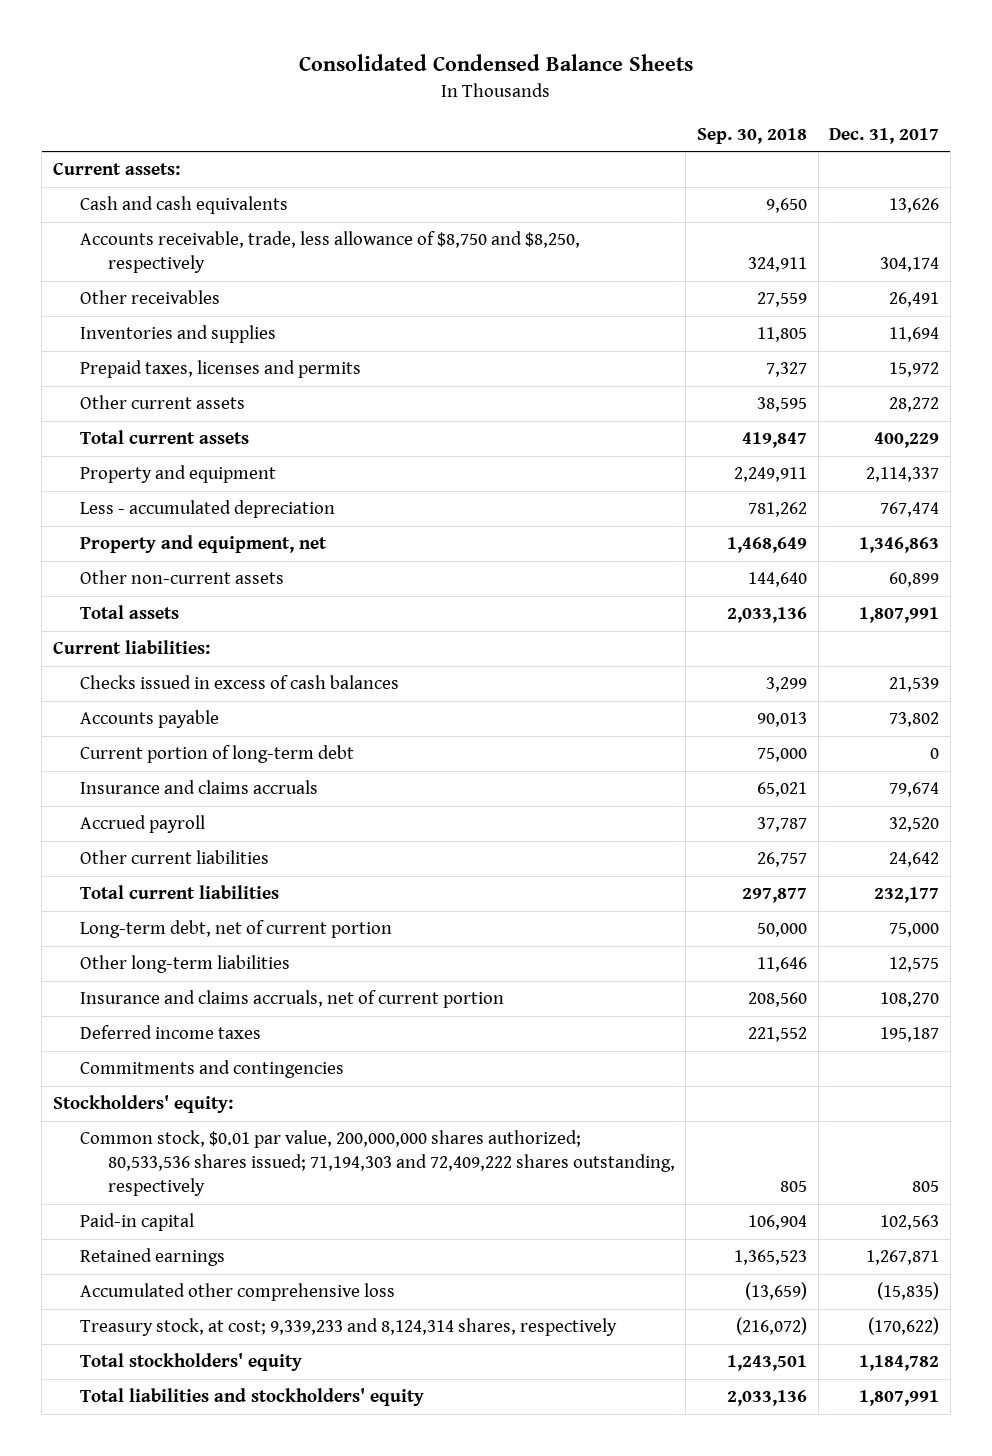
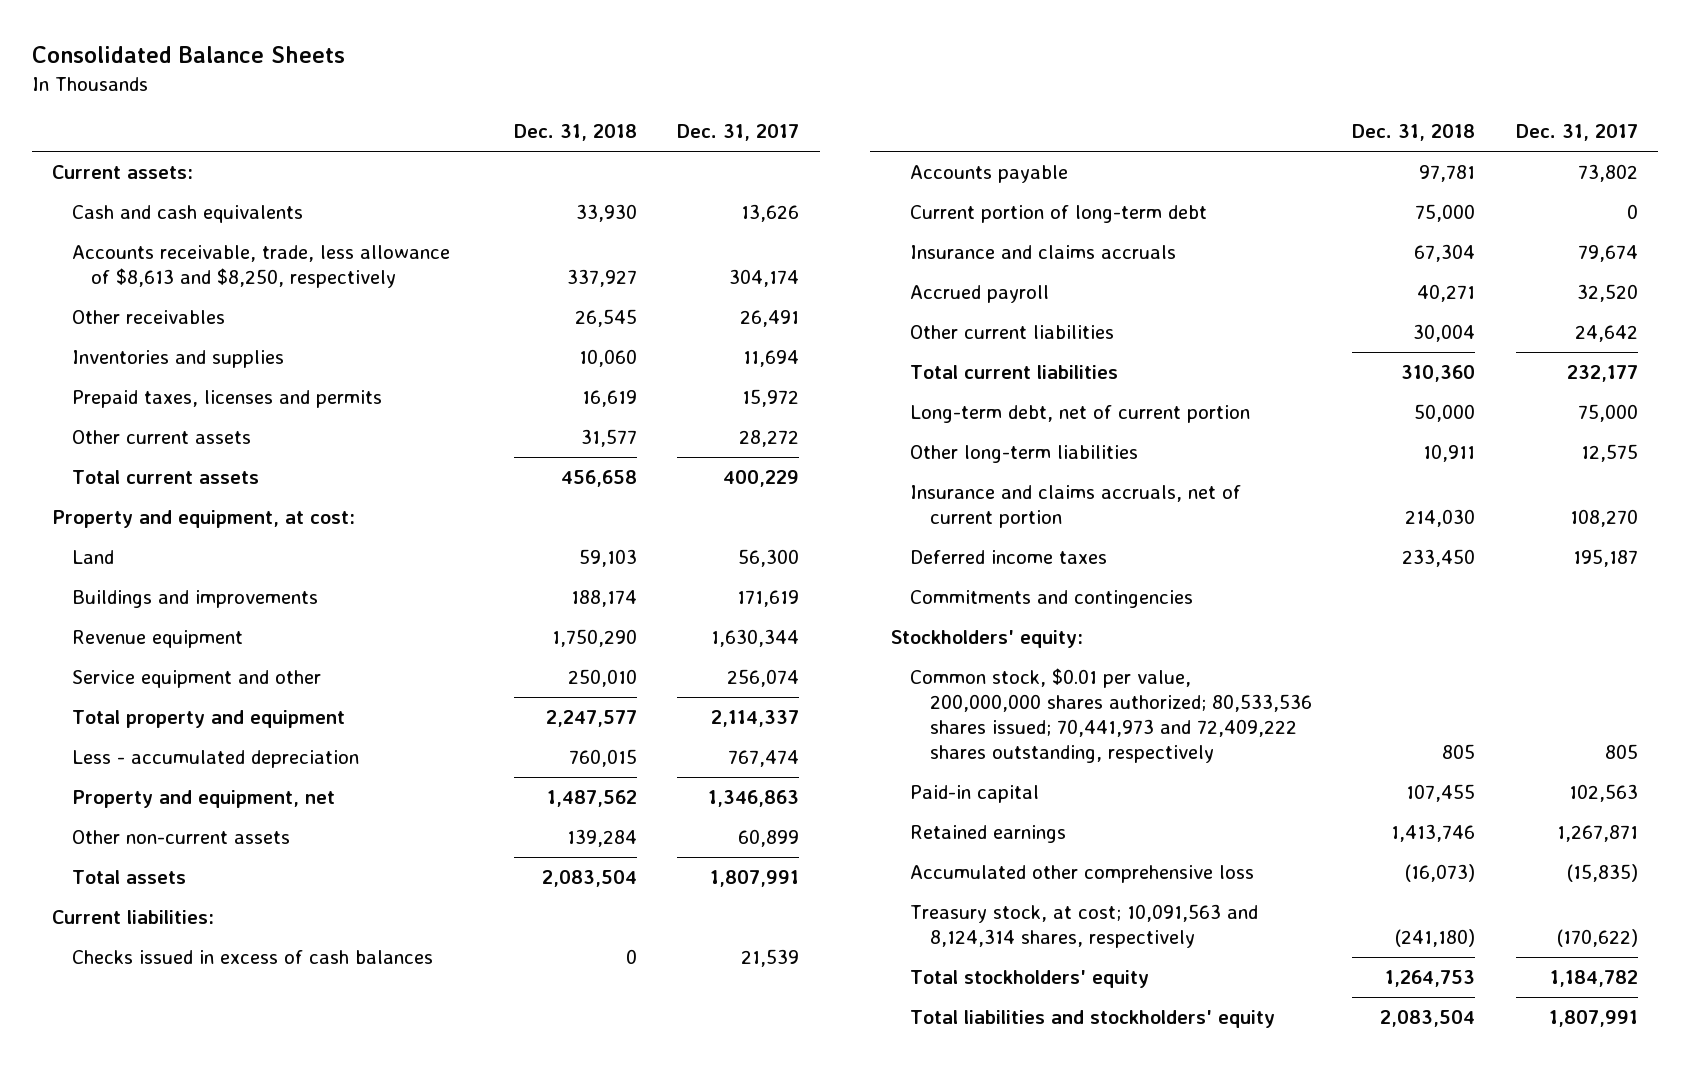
- Consolidated Condensed Balance Sheets
+ Consolidated Balance Sheets
- | Sep. 30, 2018 | Dec. 31, 2017
+ | Dec. 31, 2018 | Dec. 31, 2017
- Accounts receivable, trade, less allowance of $8,750 and $8,250, respectively | 324,911 | 304,174
+ Accounts receivable, trade, less allowance of $8,613 and $8,250, respectively | 337,927 | 304,174
- Property and equipment | 2,249,911 | 2,114,337
+ Property and equipment, at cost:
+ Land | 59,103 | 56,300
+ Buildings and improvements | 188,174 | 171,619
+ Revenue equipment | 1,750,290 | 1,630,344
+ Service equipment and other | 250,010 | 256,074
+ Total property and equipment | 2,247,577 | 2,114,337
- Common stock, $0.01 par value, 200,000,000 shares authorized; 80,533,536 shares issued; 71,194,303 and 72,409,222 shares outstanding, respectively | 805 | 805
+ Common stock, $0.01 per value, 200,000,000 shares authorized; 80,533,536 shares issued; 70,441,973 and 72,409,222 shares outstanding, respectively | 805 | 805
- Treasury stock, at cost; 9,339,233 and 8,124,314 shares, respectively | (216,072) | (170,622)
+ Treasury stock, at cost; 10,091,563 and 8,124,314 shares, respectively | (241,180) | (170,622)

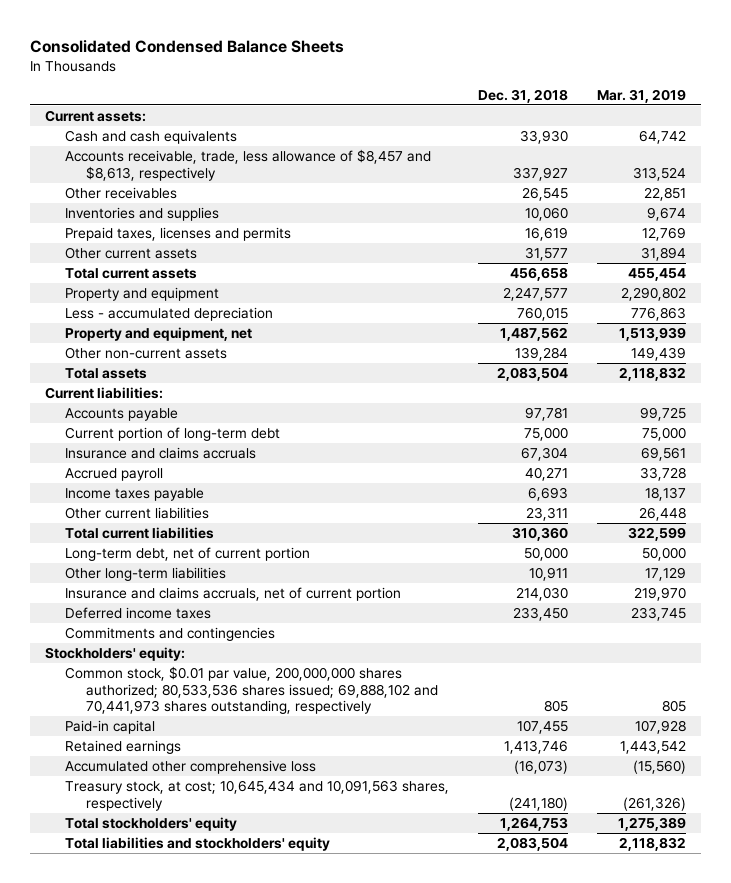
- Consolidated Balance Sheets
+ Consolidated Condensed Balance Sheets
- | Dec. 31, 2018 | Dec. 31, 2017
+ | Dec. 31, 2018 | Mar. 31, 2019
- Accounts receivable, trade, less allowance of $8,613 and $8,250, respectively | 337,927 | 304,174
+ Accounts receivable, trade, less allowance of $8,457 and $8,613, respectively | 337,927 | 313,524
- Property and equipment, at cost:
- Land | 59,103 | 56,300
- Buildings and improvements | 188,174 | 171,619
- Revenue equipment | 1,750,290 | 1,630,344
- Service equipment and other | 250,010 | 256,074
- Total property and equipment | 2,247,577 | 2,114,337
+ Property and equipment | 2,247,577 | 2,290,802
- Checks issued in excess of cash balances | 0 | 21,539
- Other current liabilities | 30,004 | 24,642
+ Income taxes payable | 6,693 | 18,137
+ Other current liabilities | 23,311 | 26,448
- Common stock, $0.01 per value, 200,000,000 shares authorized; 80,533,536 shares issued; 70,441,973 and 72,409,222 shares outstanding, respectively | 805 | 805
+ Common stock, $0.01 par value, 200,000,000 shares authorized; 80,533,536 shares issued; 69,888,102 and 70,441,973 shares outstanding, respectively | 805 | 805
- Treasury stock, at cost; 10,091,563 and 8,124,314 shares, respectively | (241,180) | (170,622)
+ Treasury stock, at cost; 10,645,434 and 10,091,563 shares, respectively | (241,180) | (261,326)

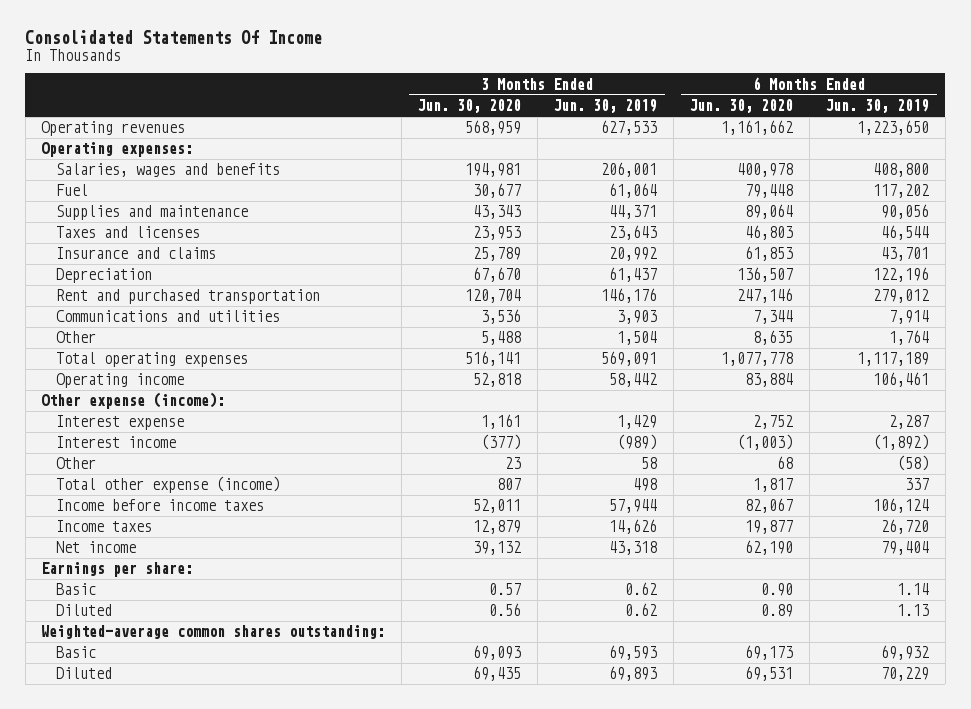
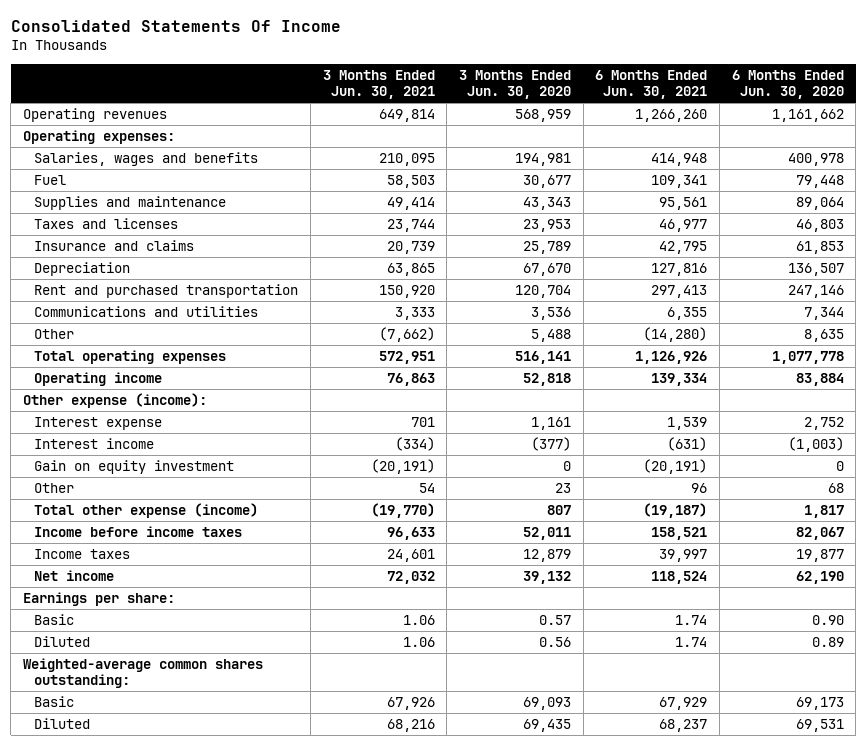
- | 3 Months Ended Jun. 30, 2020 | 3 Months Ended Jun. 30, 2019 | 6 Months Ended Jun. 30, 2020 | 6 Months Ended Jun. 30, 2019
+ | 3 Months Ended Jun. 30, 2021 | 3 Months Ended Jun. 30, 2020 | 6 Months Ended Jun. 30, 2021 | 6 Months Ended Jun. 30, 2020
+ Gain on equity investment | (20,191) | 0 | (20,191) | 0

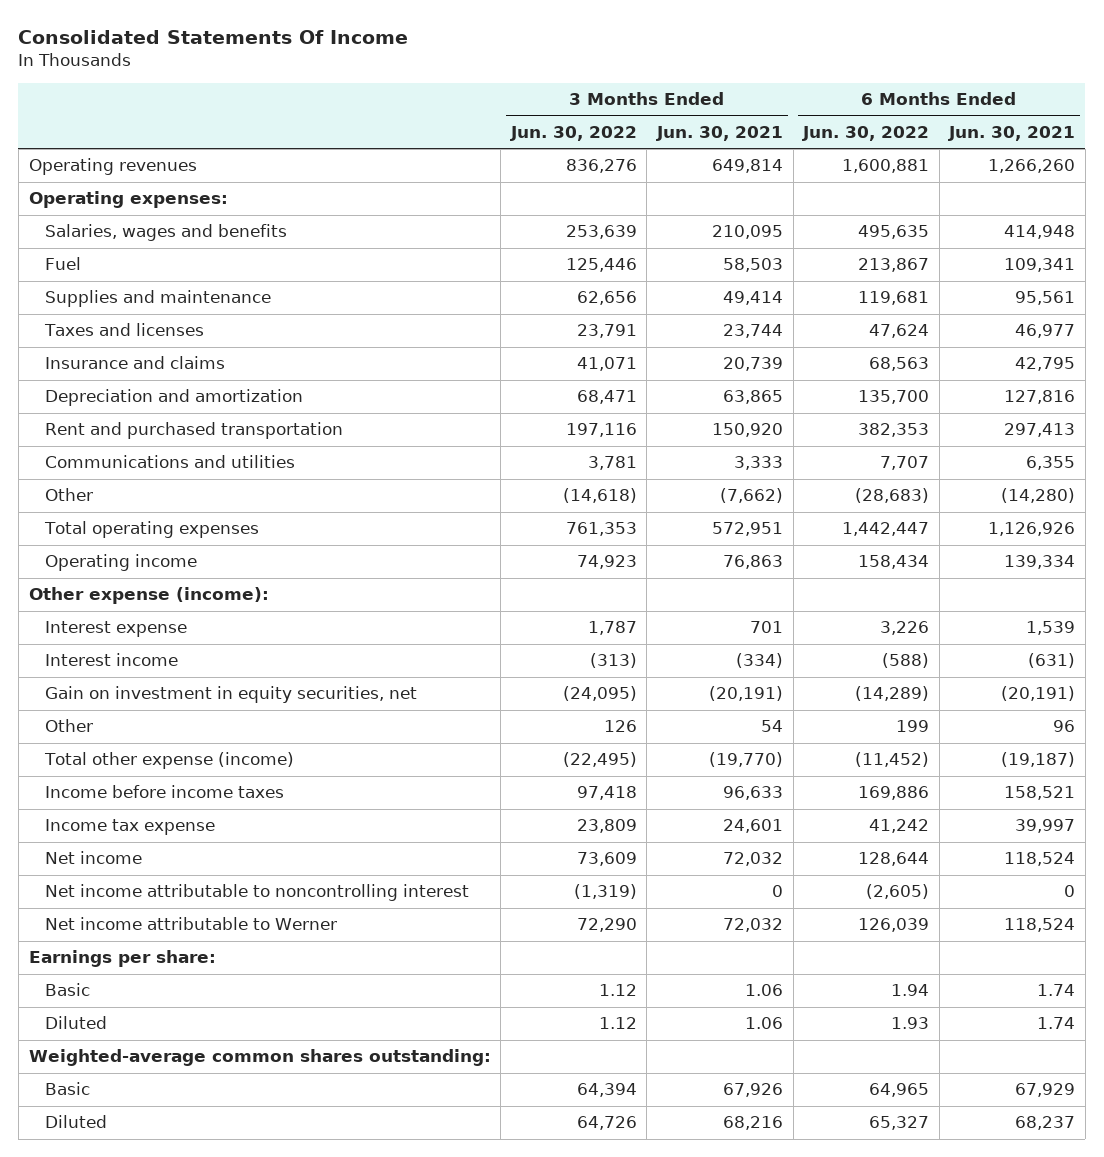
- | 3 Months Ended Jun. 30, 2021 | 3 Months Ended Jun. 30, 2020 | 6 Months Ended Jun. 30, 2021 | 6 Months Ended Jun. 30, 2020
+ | 3 Months Ended Jun. 30, 2022 | 3 Months Ended Jun. 30, 2021 | 6 Months Ended Jun. 30, 2022 | 6 Months Ended Jun. 30, 2021
- Depreciation | 63,865 | 67,670 | 127,816 | 136,507
+ Depreciation and amortization | 68,471 | 63,865 | 135,700 | 127,816
- Gain on equity investment | (20,191) | 0 | (20,191) | 0
+ Gain on investment in equity securities, net | (24,095) | (20,191) | (14,289) | (20,191)
- Income taxes | 24,601 | 12,879 | 39,997 | 19,877
+ Income tax expense | 23,809 | 24,601 | 41,242 | 39,997
+ Net income attributable to noncontrolling interest | (1,319) | 0 | (2,605) | 0
+ Net income attributable to Werner | 72,290 | 72,032 | 126,039 | 118,524

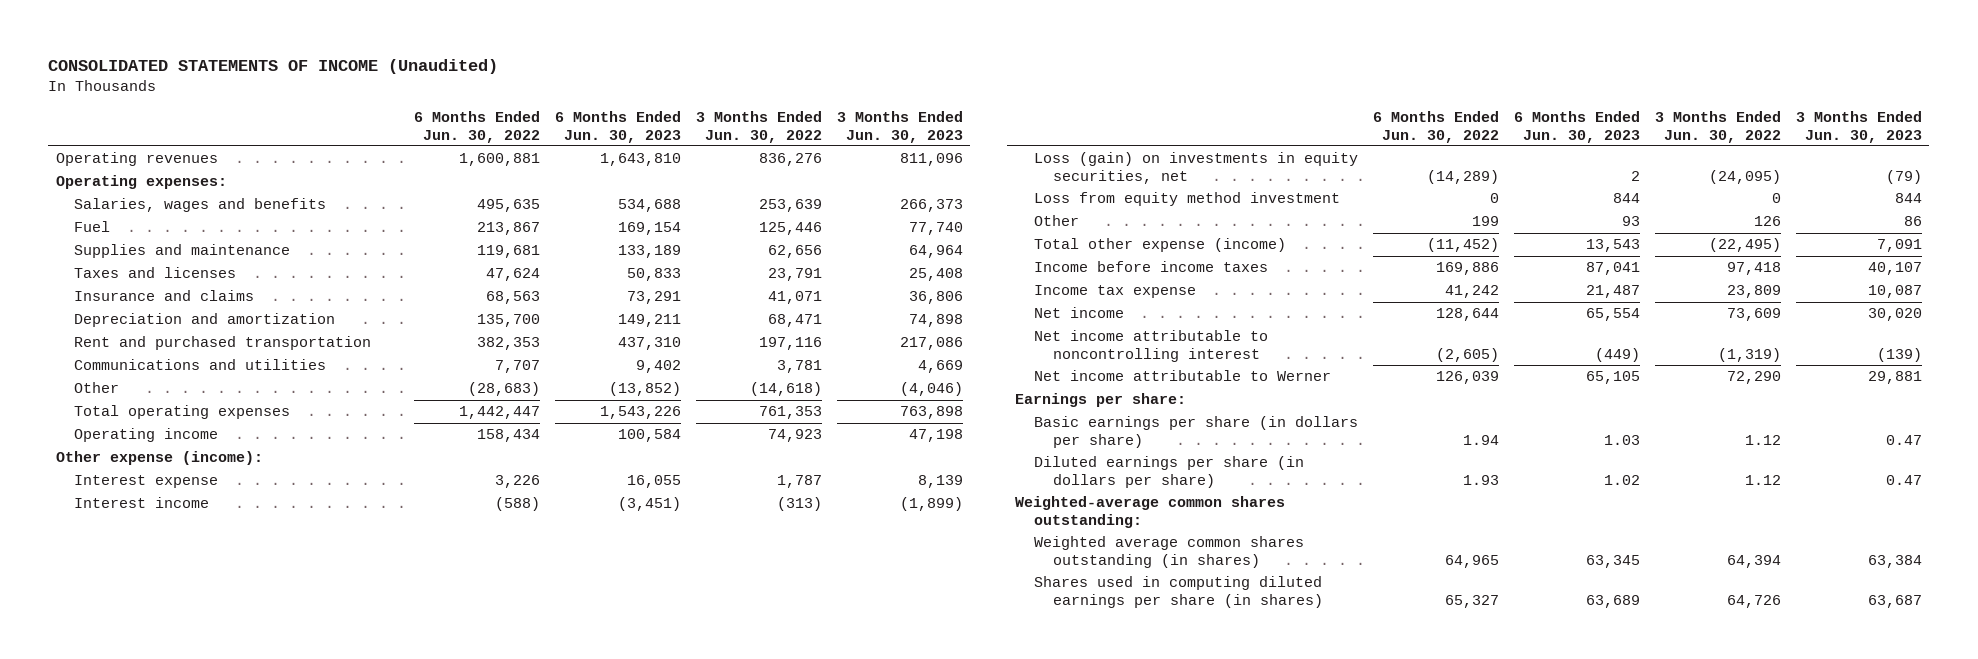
- Consolidated Statements Of Income
+ CONSOLIDATED STATEMENTS OF INCOME (Unaudited)
- | 3 Months Ended Jun. 30, 2022 | 3 Months Ended Jun. 30, 2021 | 6 Months Ended Jun. 30, 2022 | 6 Months Ended Jun. 30, 2021
+ | 6 Months Ended Jun. 30, 2022 | 6 Months Ended Jun. 30, 2023 | 3 Months Ended Jun. 30, 2022 | 3 Months Ended Jun. 30, 2023
- Gain on investment in equity securities, net | (24,095) | (20,191) | (14,289) | (20,191)
+ Loss (gain) on investments in equity securities, net | (14,289) | 2 | (24,095) | (79)
+ Loss from equity method investment | 0 | 844 | 0 | 844
- Basic | 1.12 | 1.06 | 1.94 | 1.74
- Diluted | 1.12 | 1.06 | 1.93 | 1.74
+ Basic earnings per share (in dollars per share) | 1.94 | 1.03 | 1.12 | 0.47
+ Diluted earnings per share (in dollars per share) | 1.93 | 1.02 | 1.12 | 0.47
- Basic | 64,394 | 67,926 | 64,965 | 67,929
- Diluted | 64,726 | 68,216 | 65,327 | 68,237
+ Weighted average common shares outstanding (in shares) | 64,965 | 63,345 | 64,394 | 63,384
+ Shares used in computing diluted earnings per share (in shares) | 65,327 | 63,689 | 64,726 | 63,687

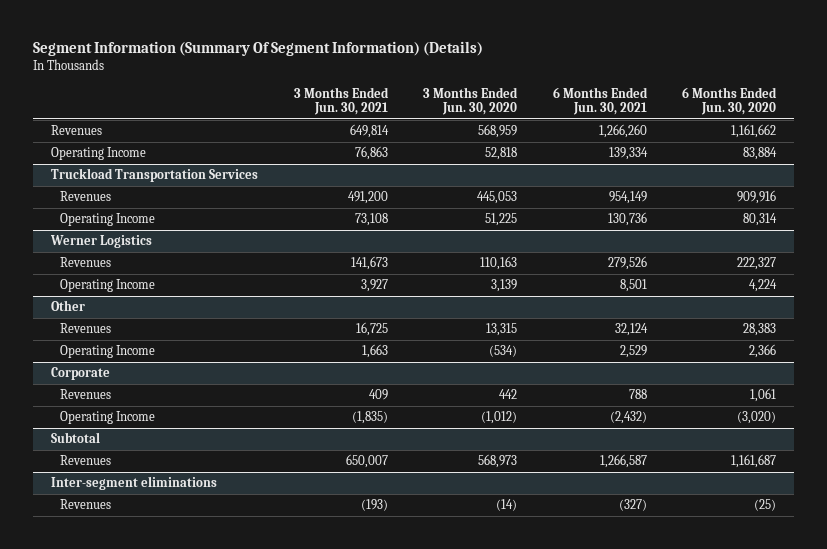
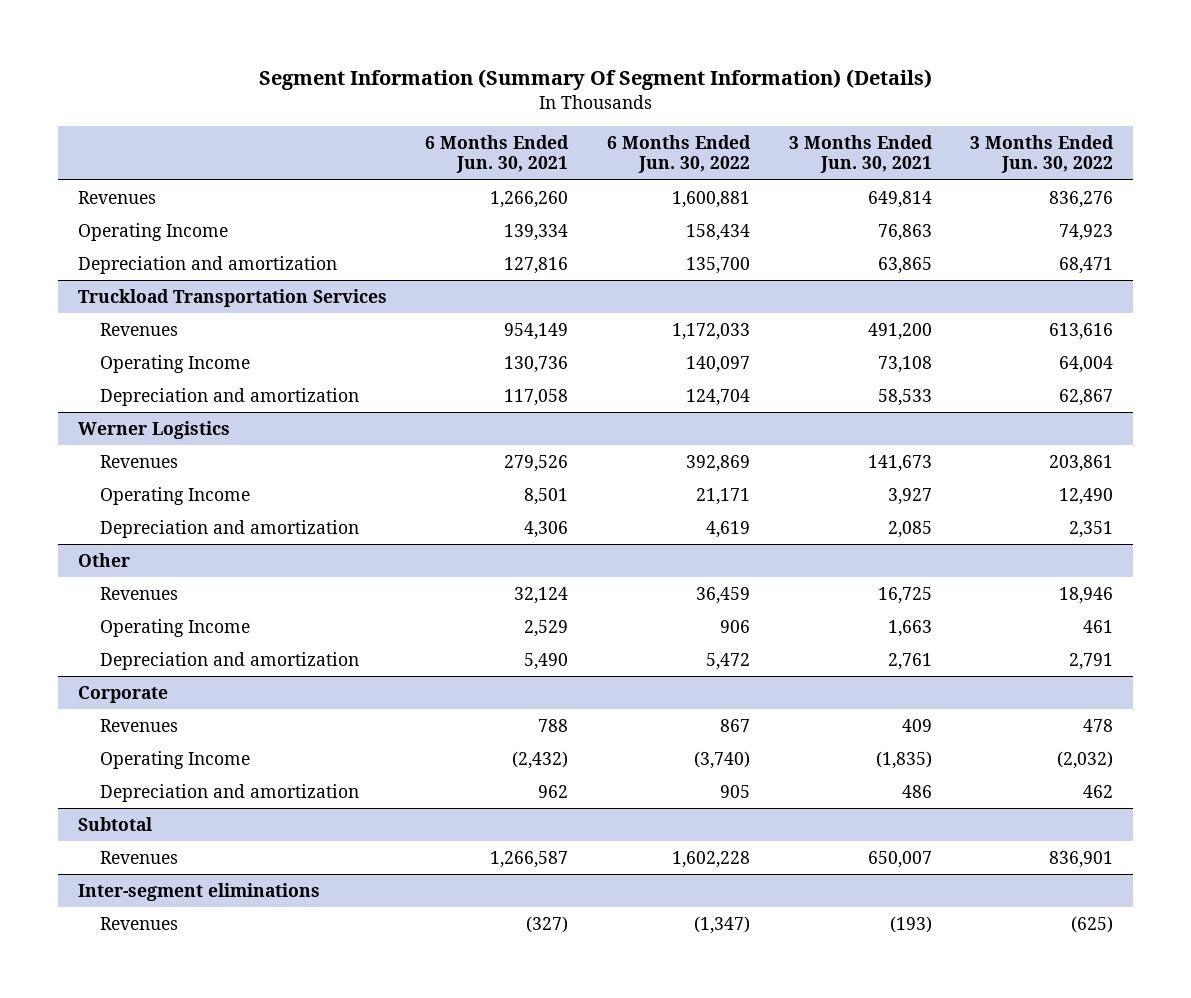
- | 3 Months Ended Jun. 30, 2021 | 3 Months Ended Jun. 30, 2020 | 6 Months Ended Jun. 30, 2021 | 6 Months Ended Jun. 30, 2020
+ | 6 Months Ended Jun. 30, 2021 | 6 Months Ended Jun. 30, 2022 | 3 Months Ended Jun. 30, 2021 | 3 Months Ended Jun. 30, 2022
+ Depreciation and amortization | 127,816 | 135,700 | 63,865 | 68,471
@ Truckload Transportation Services
+ Depreciation and amortization | 117,058 | 124,704 | 58,533 | 62,867
@ Werner Logistics
+ Depreciation and amortization | 4,306 | 4,619 | 2,085 | 2,351
@ Other
+ Depreciation and amortization | 5,490 | 5,472 | 2,761 | 2,791
@ Corporate
+ Depreciation and amortization | 962 | 905 | 486 | 462

